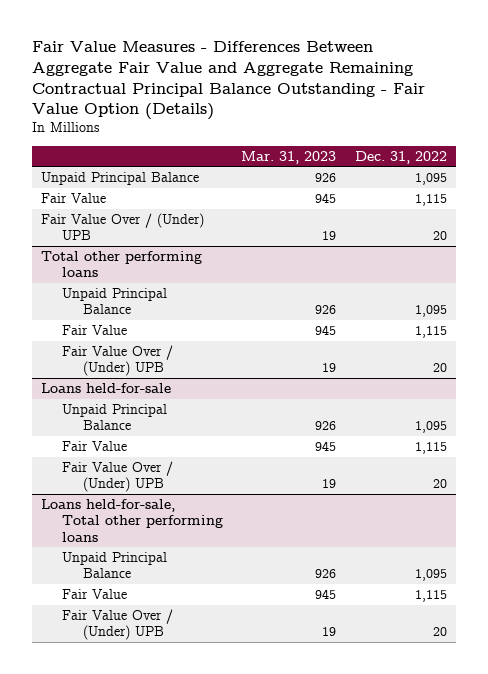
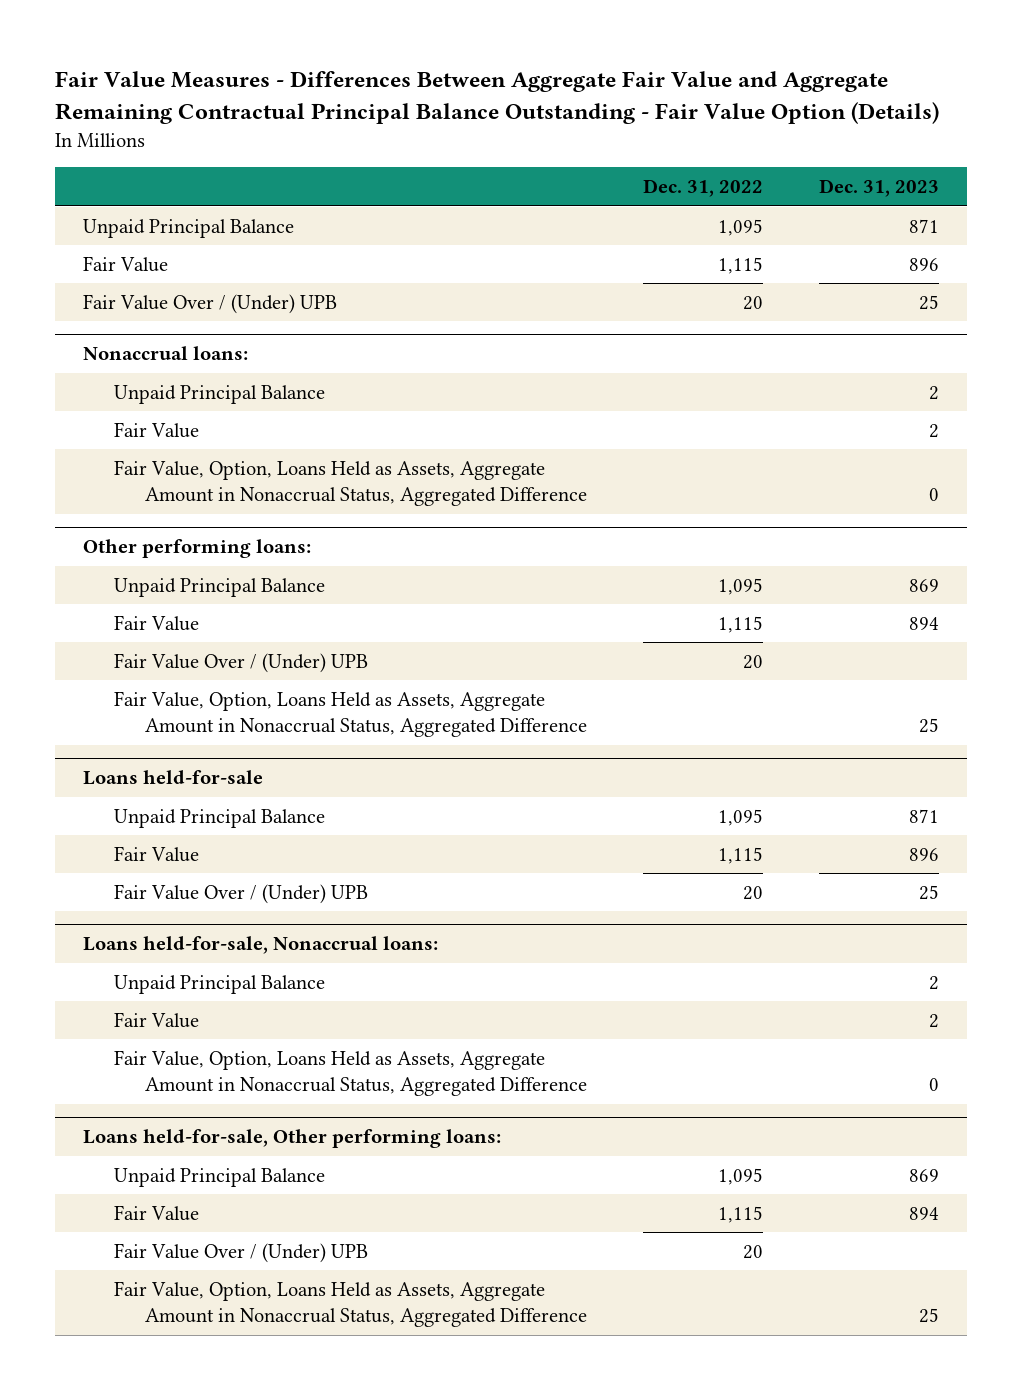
- | Mar. 31, 2023 | Dec. 31, 2022
+ | Dec. 31, 2022 | Dec. 31, 2023
- Total other performing loans
+ Nonaccrual loans:
+ Unpaid Principal Balance | | 2
+ Fair Value | | 2
+ Fair Value, Option, Loans Held as Assets, Aggregate Amount in Nonaccrual Status, Aggregated Difference | | 0
+ Other performing loans:
+ Fair Value, Option, Loans Held as Assets, Aggregate Amount in Nonaccrual Status, Aggregated Difference | | 25
- Loans held-for-sale, Total other performing loans
+ Loans held-for-sale, Nonaccrual loans:
+ Unpaid Principal Balance | | 2
+ Fair Value | | 2
+ Fair Value, Option, Loans Held as Assets, Aggregate Amount in Nonaccrual Status, Aggregated Difference | | 0
+ Loans held-for-sale, Other performing loans:
+ Fair Value, Option, Loans Held as Assets, Aggregate Amount in Nonaccrual Status, Aggregated Difference | | 25

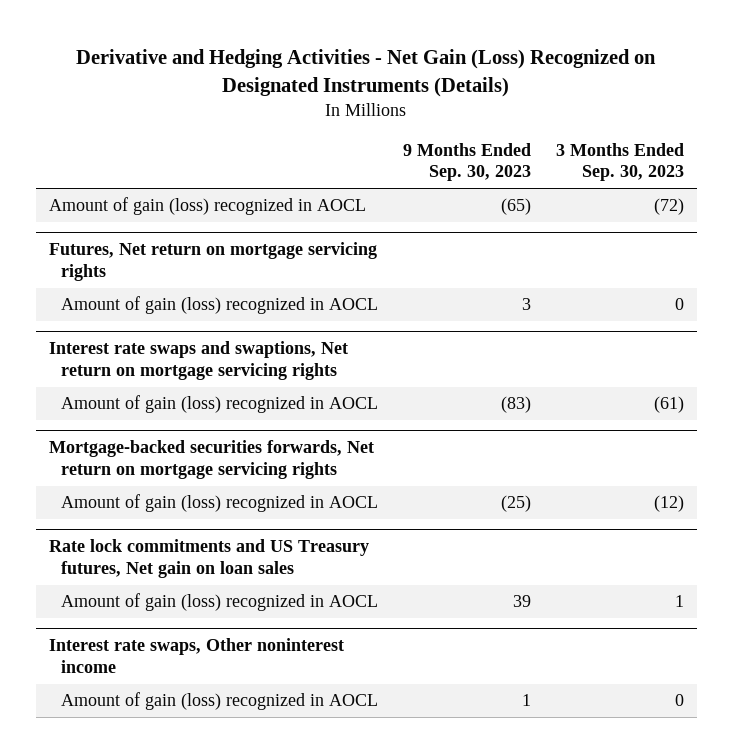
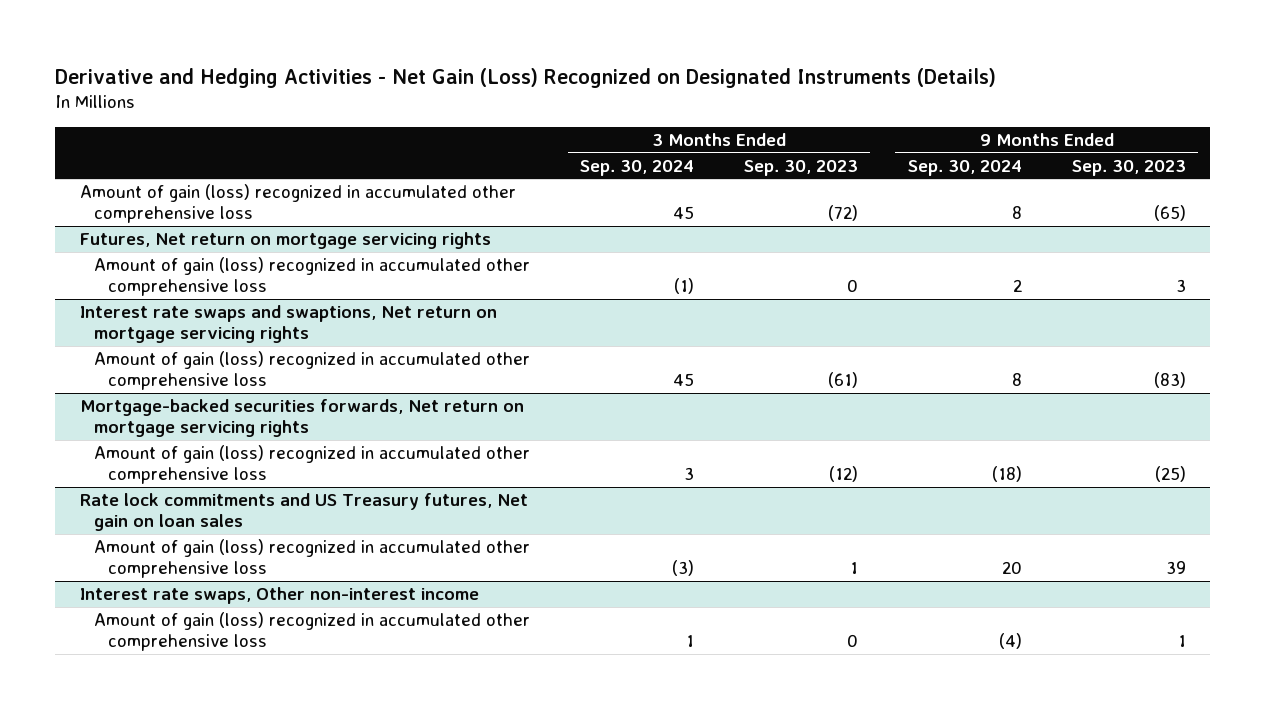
- | 9 Months Ended Sep. 30, 2023 | 3 Months Ended Sep. 30, 2023
+ | 3 Months Ended Sep. 30, 2024 | 3 Months Ended Sep. 30, 2023 | 9 Months Ended Sep. 30, 2024 | 9 Months Ended Sep. 30, 2023
- Amount of gain (loss) recognized in AOCL | (65) | (72)
+ Amount of gain (loss) recognized in accumulated other comprehensive loss | 45 | (72) | 8 | (65)
@ Futures, Net return on mortgage servicing rights
- Amount of gain (loss) recognized in AOCL | 3 | 0
+ Amount of gain (loss) recognized in accumulated other comprehensive loss | (1) | 0 | 2 | 3
@ Interest rate swaps and swaptions, Net return on mortgage servicing rights
- Amount of gain (loss) recognized in AOCL | (83) | (61)
+ Amount of gain (loss) recognized in accumulated other comprehensive loss | 45 | (61) | 8 | (83)
@ Mortgage-backed securities forwards, Net return on mortgage servicing rights
- Amount of gain (loss) recognized in AOCL | (25) | (12)
+ Amount of gain (loss) recognized in accumulated other comprehensive loss | 3 | (12) | (18) | (25)
@ Rate lock commitments and US Treasury futures, Net gain on loan sales
- Amount of gain (loss) recognized in AOCL | 39 | 1
- Interest rate swaps, Other noninterest income
- Amount of gain (loss) recognized in AOCL | 1 | 0
@ Rate lock commitments and US Treasury futures, Net gain on loan sales
+ Amount of gain (loss) recognized in accumulated other comprehensive loss | (3) | 1 | 20 | 39
+ Interest rate swaps, Other non-interest income
+ Amount of gain (loss) recognized in accumulated other comprehensive loss | 1 | 0 | (4) | 1

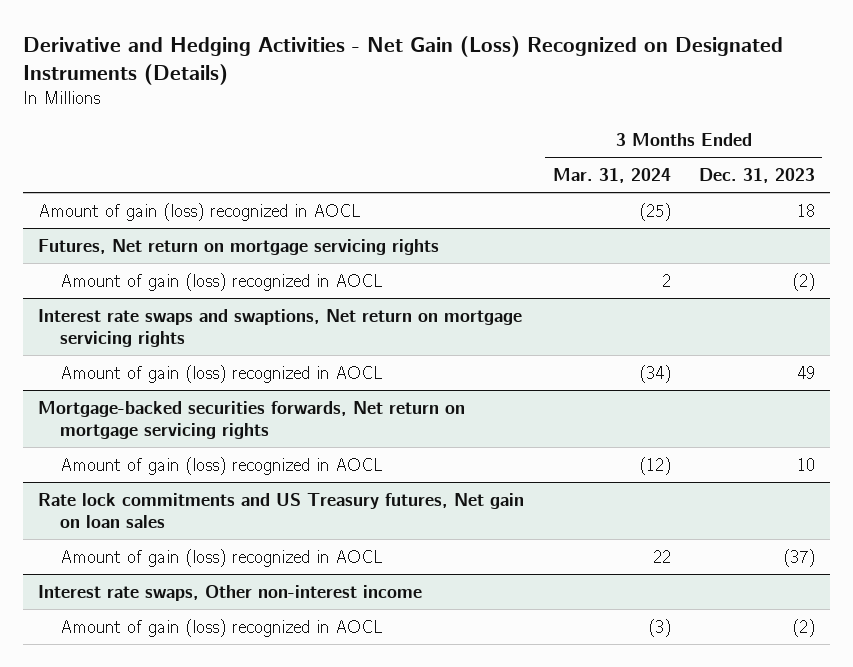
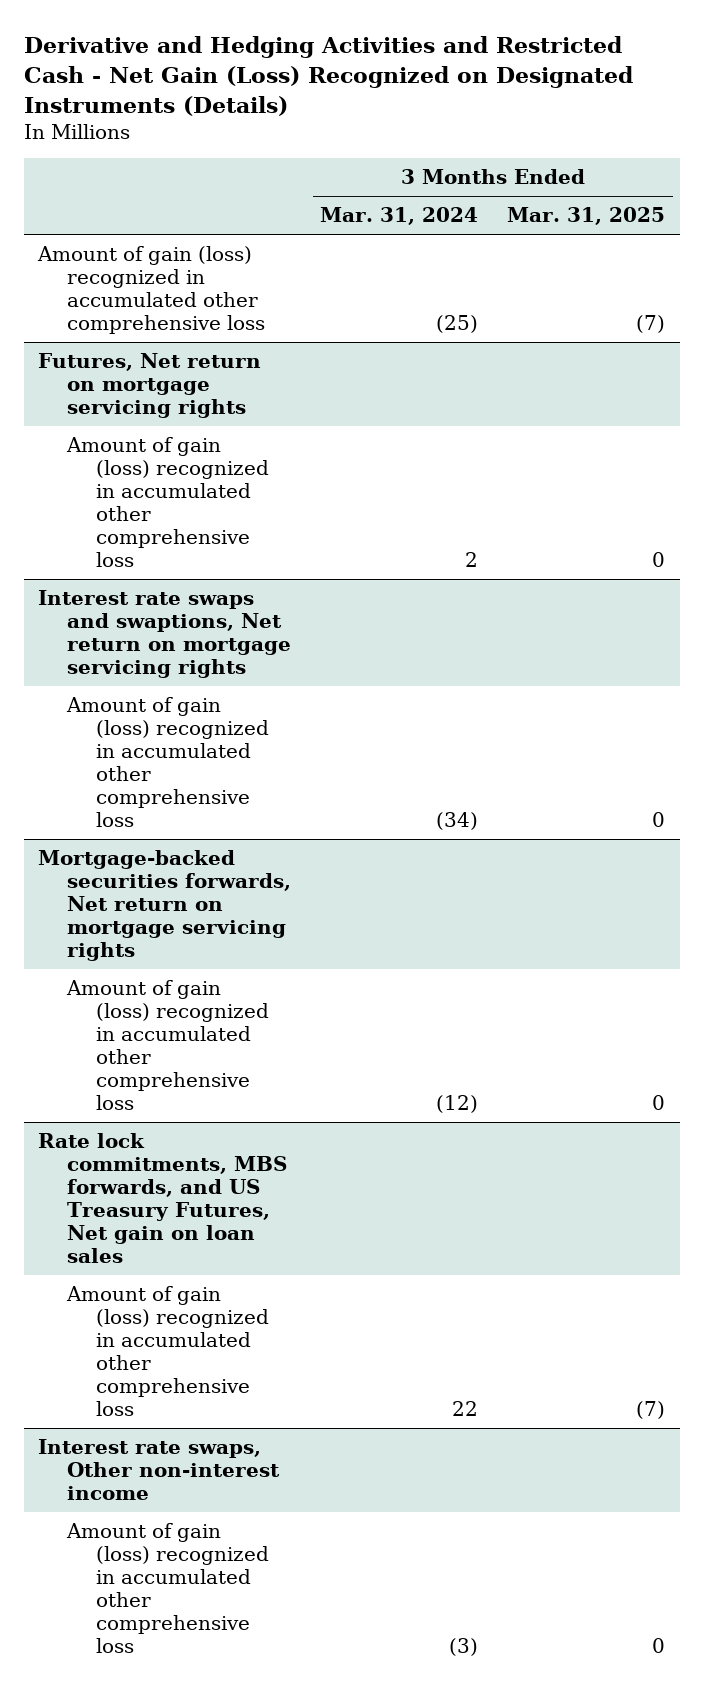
- Derivative and Hedging Activities - Net Gain (Loss) Recognized on Designated Instruments (Details)
+ Derivative and Hedging Activities and Restricted Cash - Net Gain (Loss) Recognized on Designated Instruments (Details)
- | 3 Months Ended Mar. 31, 2024 | 3 Months Ended Dec. 31, 2023
+ | 3 Months Ended Mar. 31, 2024 | 3 Months Ended Mar. 31, 2025
- Amount of gain (loss) recognized in AOCL | (25) | 18
+ Amount of gain (loss) recognized in accumulated other comprehensive loss | (25) | (7)
@ Futures, Net return on mortgage servicing rights
- Amount of gain (loss) recognized in AOCL | 2 | (2)
+ Amount of gain (loss) recognized in accumulated other comprehensive loss | 2 | 0
@ Interest rate swaps and swaptions, Net return on mortgage servicing rights
- Amount of gain (loss) recognized in AOCL | (34) | 49
+ Amount of gain (loss) recognized in accumulated other comprehensive loss | (34) | 0
@ Mortgage-backed securities forwards, Net return on mortgage servicing rights
- Amount of gain (loss) recognized in AOCL | (12) | 10
- Rate lock commitments and US Treasury futures, Net gain on loan sales
- Amount of gain (loss) recognized in AOCL | 22 | (37)
@ Mortgage-backed securities forwards, Net return on mortgage servicing rights
+ Amount of gain (loss) recognized in accumulated other comprehensive loss | (12) | 0
+ Rate lock commitments, MBS forwards, and US Treasury Futures, Net gain on loan sales
+ Amount of gain (loss) recognized in accumulated other comprehensive loss | 22 | (7)
@ Interest rate swaps, Other non-interest income
- Amount of gain (loss) recognized in AOCL | (3) | (2)
+ Amount of gain (loss) recognized in accumulated other comprehensive loss | (3) | 0

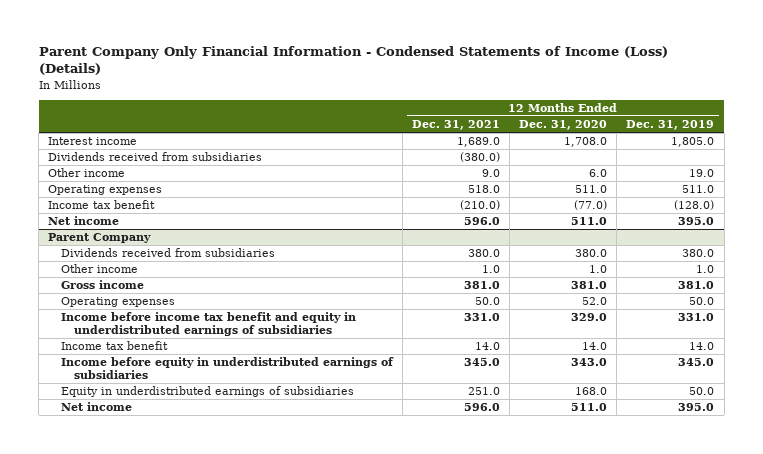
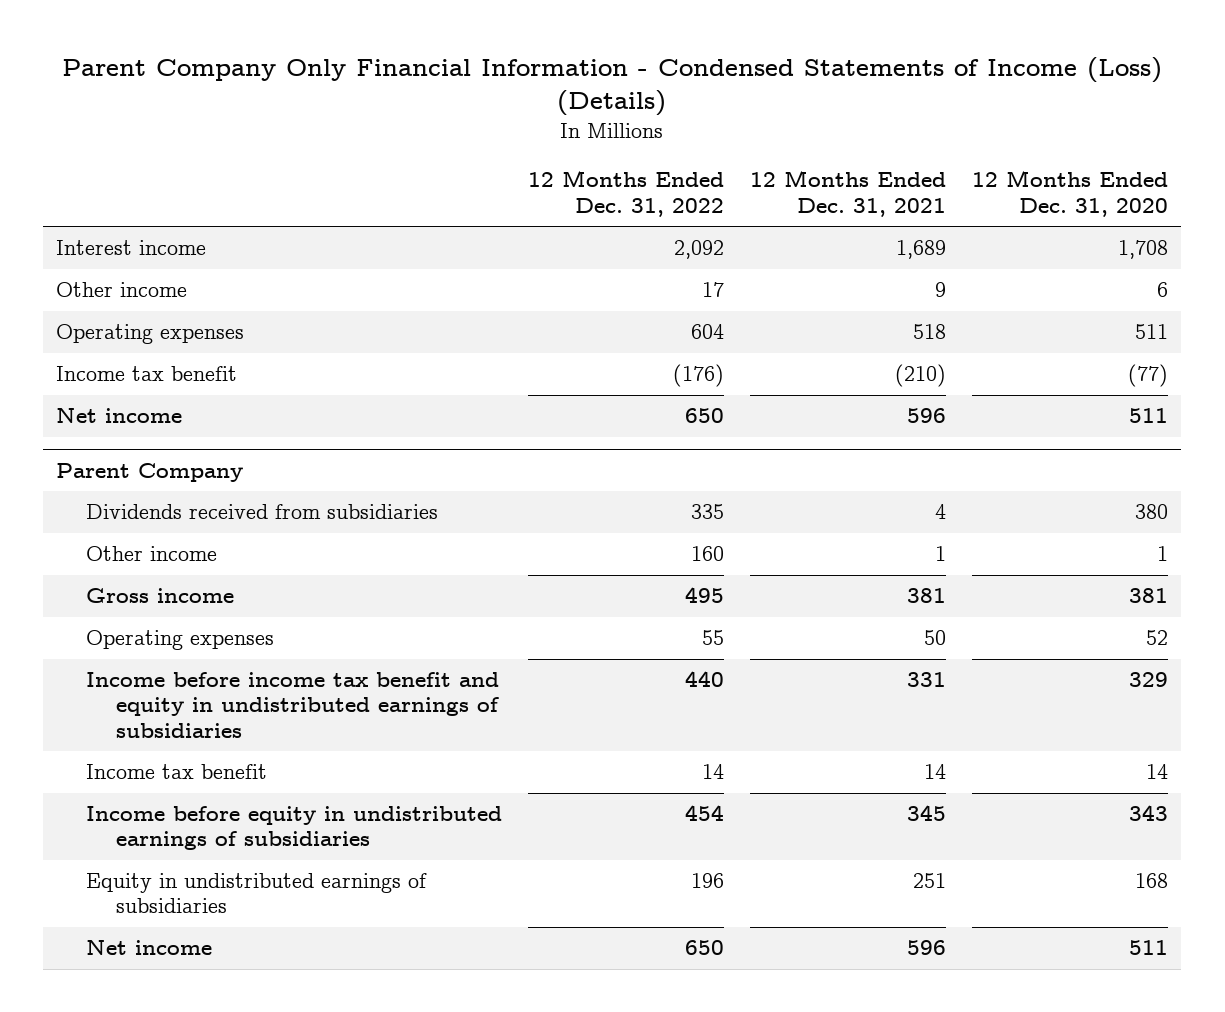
- | 12 Months Ended Dec. 31, 2021 | 12 Months Ended Dec. 31, 2020 | 12 Months Ended Dec. 31, 2019
+ | 12 Months Ended Dec. 31, 2022 | 12 Months Ended Dec. 31, 2021 | 12 Months Ended Dec. 31, 2020
- Interest income | 1,689.0 | 1,708.0 | 1,805.0
- Dividends received from subsidiaries | (380.0) | |
- Other income | 9.0 | 6.0 | 19.0
- Operating expenses | 518.0 | 511.0 | 511.0
- Income tax benefit | (210.0) | (77.0) | (128.0)
- Net income | 596.0 | 511.0 | 395.0
+ Interest income | 2,092 | 1,689 | 1,708
+ Other income | 17 | 9 | 6
+ Operating expenses | 604 | 518 | 511
+ Income tax benefit | (176) | (210) | (77)
+ Net income | 650 | 596 | 511
@ Parent Company
- Dividends received from subsidiaries | 380.0 | 380.0 | 380.0
- Other income | 1.0 | 1.0 | 1.0
- Gross income | 381.0 | 381.0 | 381.0
- Operating expenses | 50.0 | 52.0 | 50.0
- Income before income tax benefit and equity in underdistributed earnings of subsidiaries | 331.0 | 329.0 | 331.0
- Income tax benefit | 14.0 | 14.0 | 14.0
- Income before equity in underdistributed earnings of subsidiaries | 345.0 | 343.0 | 345.0
- Equity in underdistributed earnings of subsidiaries | 251.0 | 168.0 | 50.0
- Net income | 596.0 | 511.0 | 395.0
+ Dividends received from subsidiaries | 335 | 4 | 380
+ Other income | 160 | 1 | 1
+ Gross income | 495 | 381 | 381
+ Operating expenses | 55 | 50 | 52
+ Income before income tax benefit and equity in undistributed earnings of subsidiaries | 440 | 331 | 329
+ Income tax benefit | 14 | 14 | 14
+ Income before equity in undistributed earnings of subsidiaries | 454 | 345 | 343
+ Equity in undistributed earnings of subsidiaries | 196 | 251 | 168
+ Net income | 650 | 596 | 511

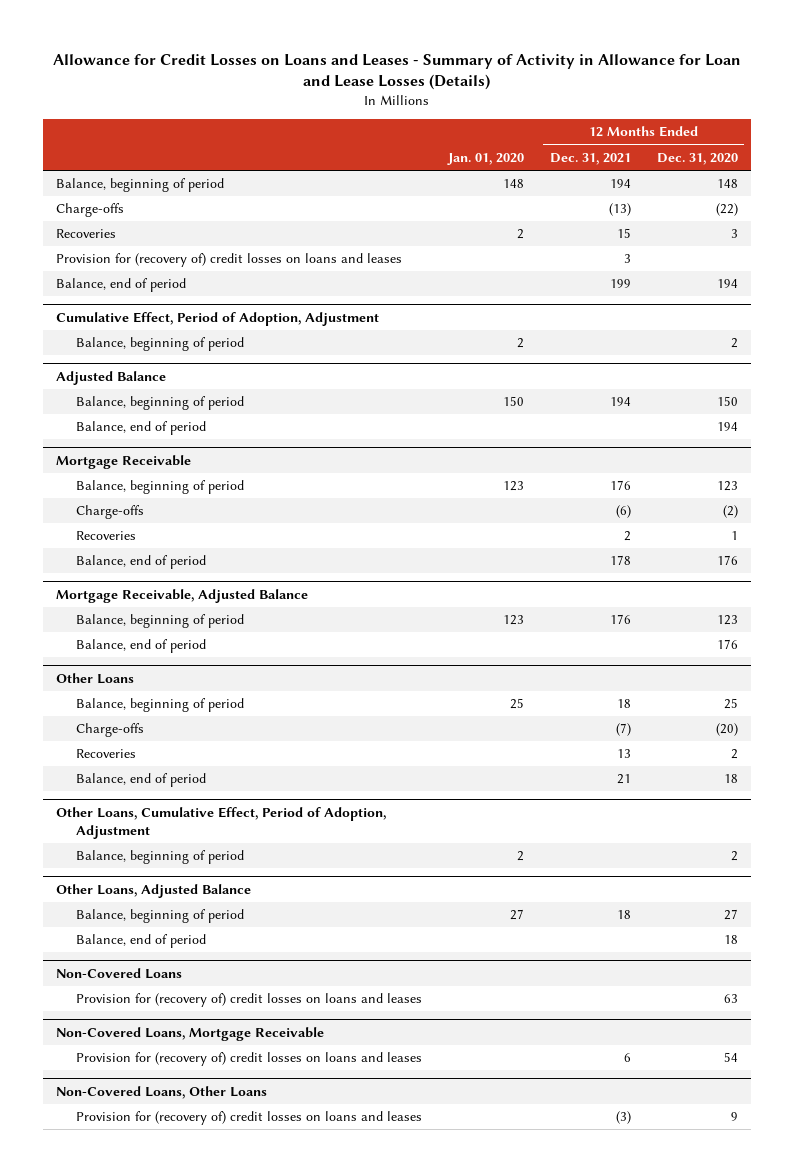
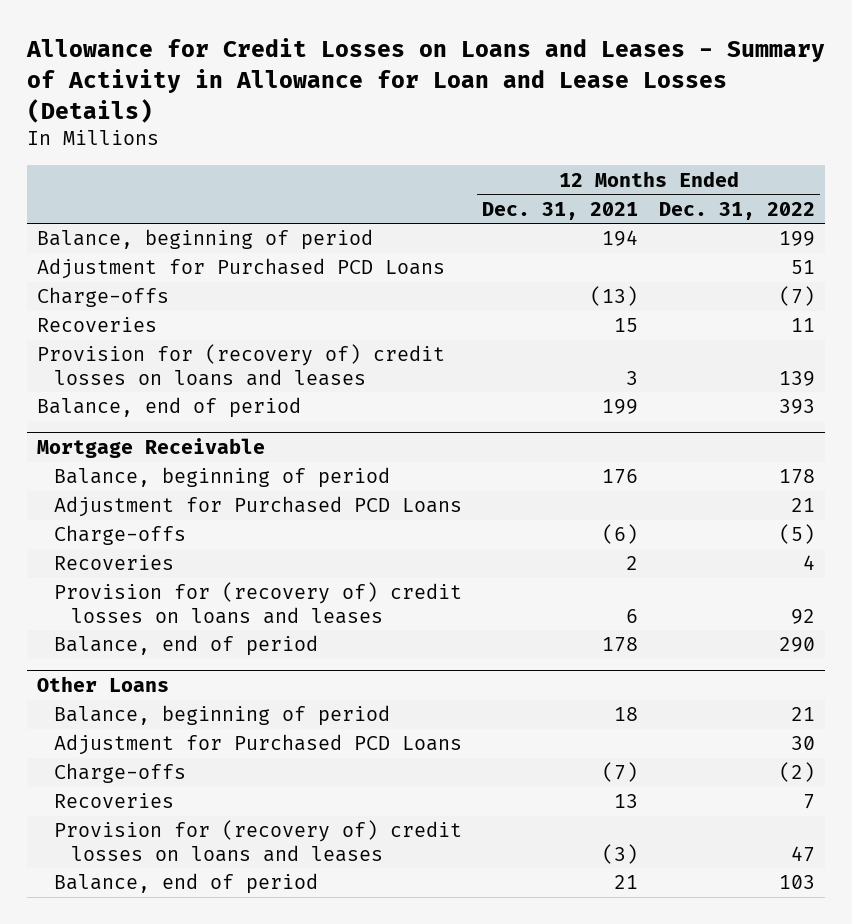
- | Jan. 01, 2020 | 12 Months Ended Dec. 31, 2021 | 12 Months Ended Dec. 31, 2020
+ | 12 Months Ended Dec. 31, 2021 | 12 Months Ended Dec. 31, 2022
+ Adjustment for Purchased PCD Loans | | 51
- Cumulative Effect, Period of Adoption, Adjustment
- Balance, beginning of period | 2 | | 2
- Adjusted Balance
- Balance, beginning of period | 150 | 194 | 150
- Balance, end of period | | | 194
@ Mortgage Receivable
+ Adjustment for Purchased PCD Loans | | 21
+ Provision for (recovery of) credit losses on loans and leases | 6 | 92
- Mortgage Receivable, Adjusted Balance
- Balance, beginning of period | 123 | 176 | 123
- Balance, end of period | | | 176
@ Other Loans
+ Adjustment for Purchased PCD Loans | | 30
- Other Loans, Cumulative Effect, Period of Adoption, Adjustment
- Balance, beginning of period | 2 | | 2
- Other Loans, Adjusted Balance
- Balance, beginning of period | 27 | 18 | 27
- Balance, end of period | | | 18
- Non-Covered Loans
- Provision for (recovery of) credit losses on loans and leases | | | 63
- Non-Covered Loans, Mortgage Receivable
- Provision for (recovery of) credit losses on loans and leases | | 6 | 54
- Non-Covered Loans, Other Loans
@ Other Loans
moved down: Balance, end of period | 21 | 103

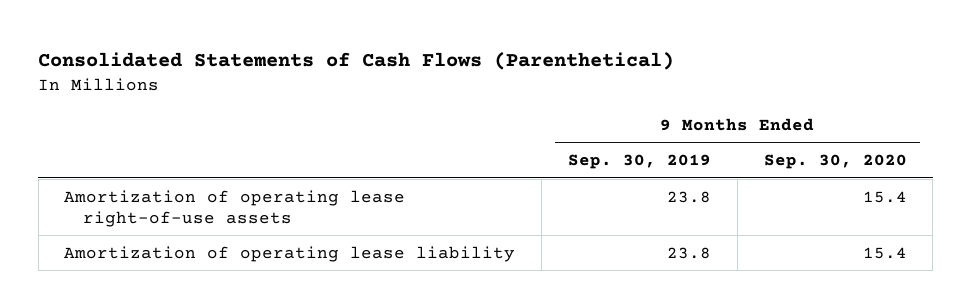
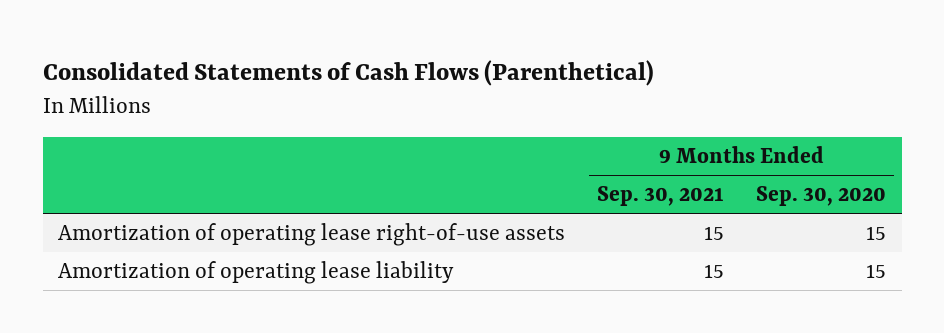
- | 9 Months Ended Sep. 30, 2019 | 9 Months Ended Sep. 30, 2020
+ | 9 Months Ended Sep. 30, 2021 | 9 Months Ended Sep. 30, 2020
- Amortization of operating lease right-of-use assets | 23.8 | 15.4
- Amortization of operating lease liability | 23.8 | 15.4
+ Amortization of operating lease right-of-use assets | 15 | 15
+ Amortization of operating lease liability | 15 | 15

